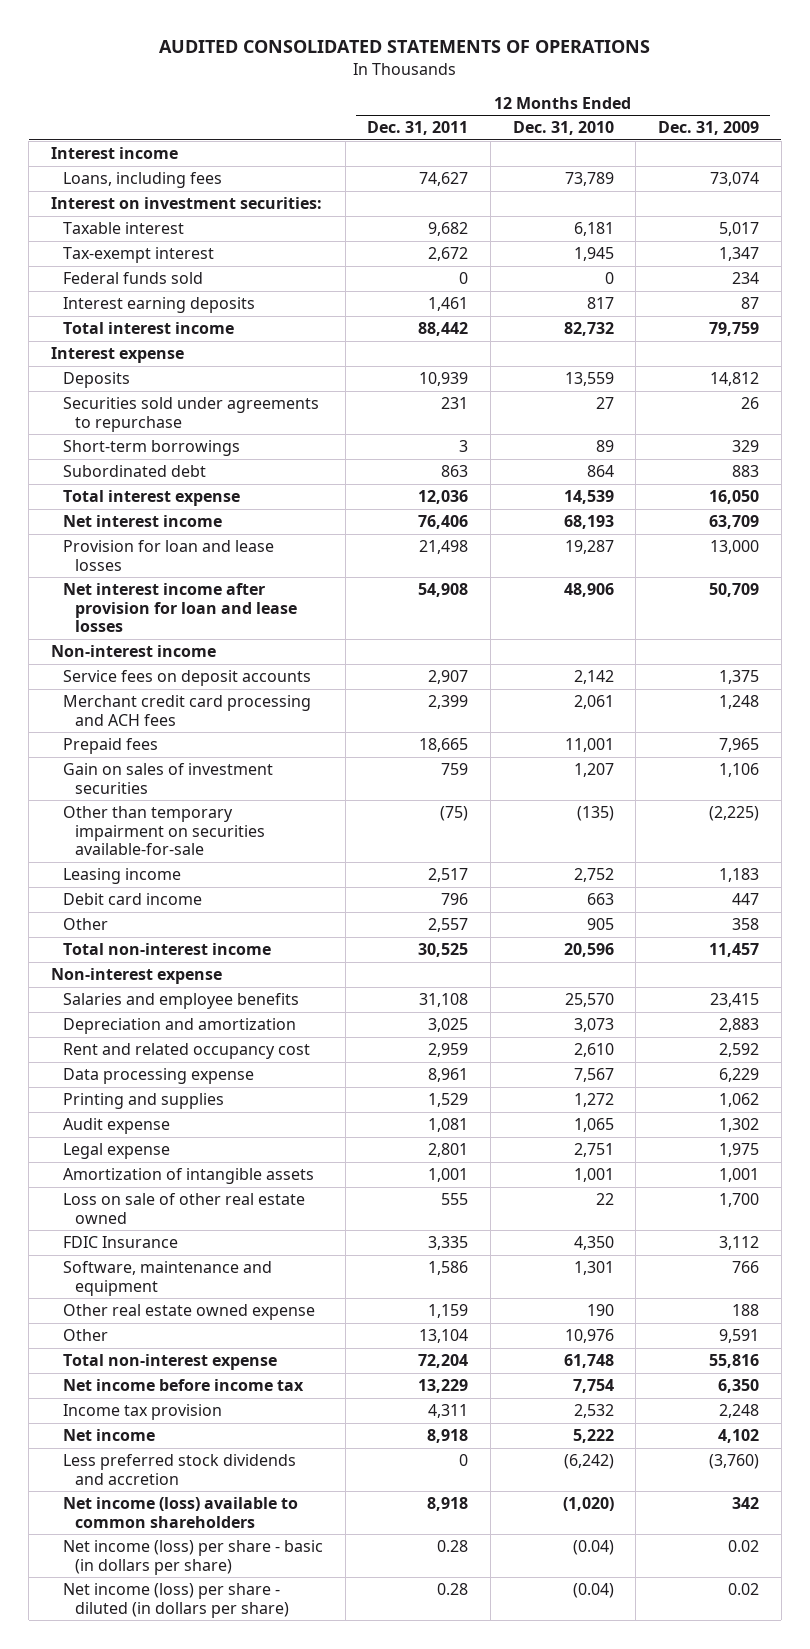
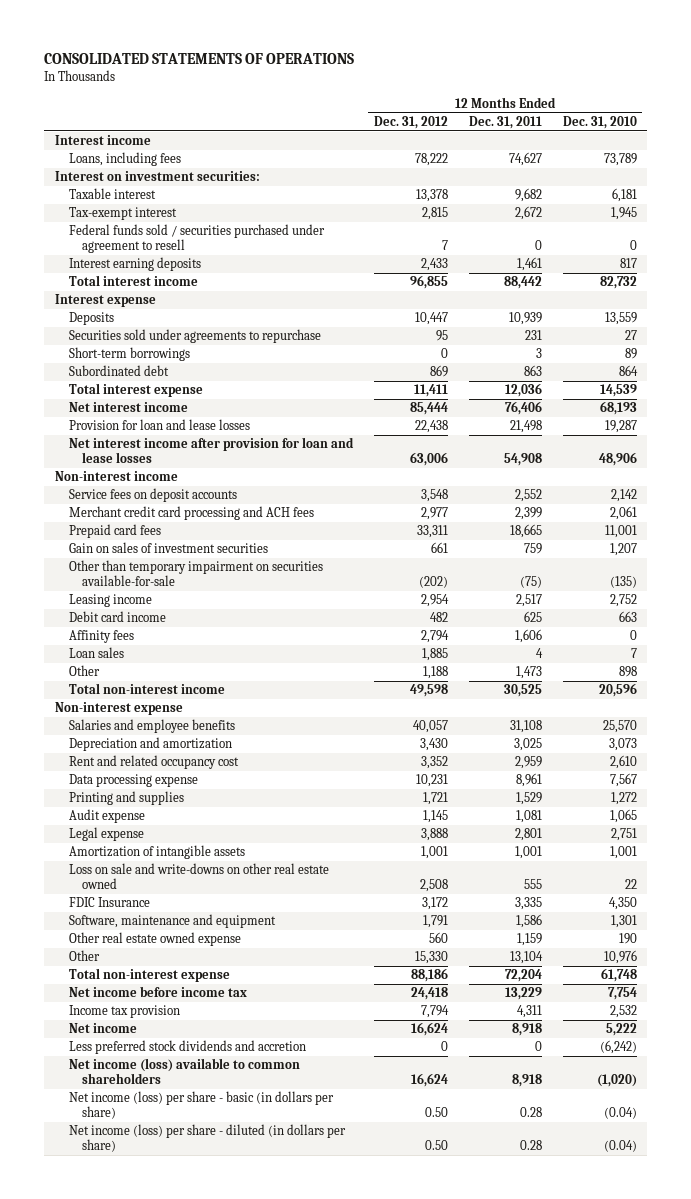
- AUDITED CONSOLIDATED STATEMENTS OF OPERATIONS
+ CONSOLIDATED STATEMENTS OF OPERATIONS
- | 12 Months Ended Dec. 31, 2011 | 12 Months Ended Dec. 31, 2010 | 12 Months Ended Dec. 31, 2009
+ | 12 Months Ended Dec. 31, 2012 | 12 Months Ended Dec. 31, 2011 | 12 Months Ended Dec. 31, 2010
- Federal funds sold | 0 | 0 | 234
+ Federal funds sold / securities purchased under agreement to resell | 7 | 0 | 0
- Service fees on deposit accounts | 2,907 | 2,142 | 1,375
+ Service fees on deposit accounts | 3,548 | 2,552 | 2,142
- Prepaid fees | 18,665 | 11,001 | 7,965
+ Prepaid card fees | 33,311 | 18,665 | 11,001
- Debit card income | 796 | 663 | 447
- Other | 2,557 | 905 | 358
+ Debit card income | 482 | 625 | 663
+ Affinity fees | 2,794 | 1,606 | 0
+ Loan sales | 1,885 | 4 | 7
+ Other | 1,188 | 1,473 | 898
- Loss on sale of other real estate owned | 555 | 22 | 1,700
+ Loss on sale and write-downs on other real estate owned | 2,508 | 555 | 22

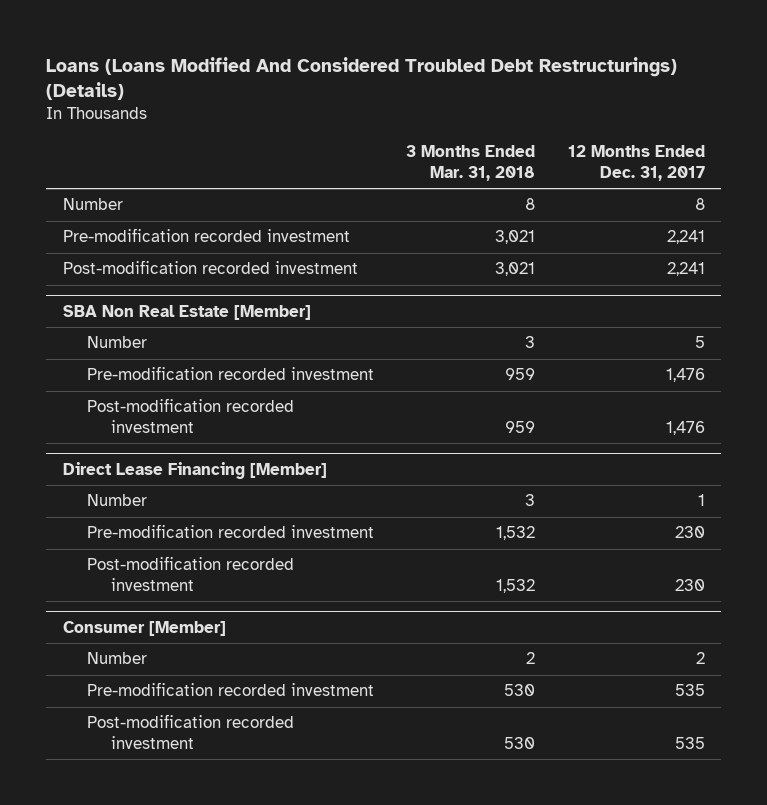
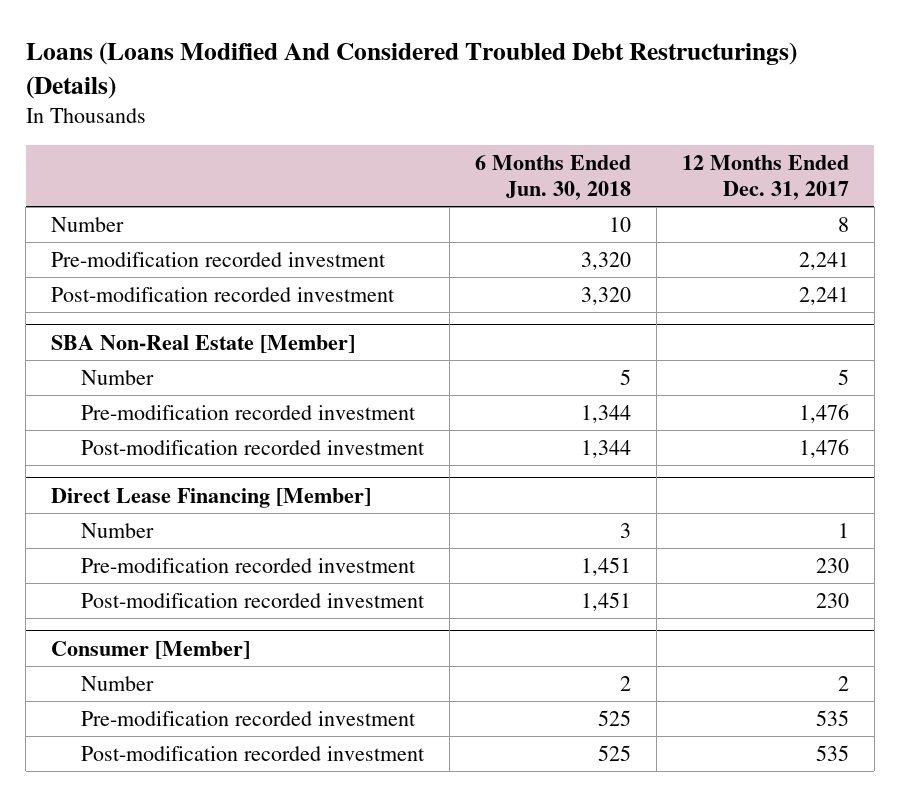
- | 3 Months Ended Mar. 31, 2018 | 12 Months Ended Dec. 31, 2017
+ | 6 Months Ended Jun. 30, 2018 | 12 Months Ended Dec. 31, 2017
- SBA Non Real Estate [Member]
+ SBA Non-Real Estate [Member]

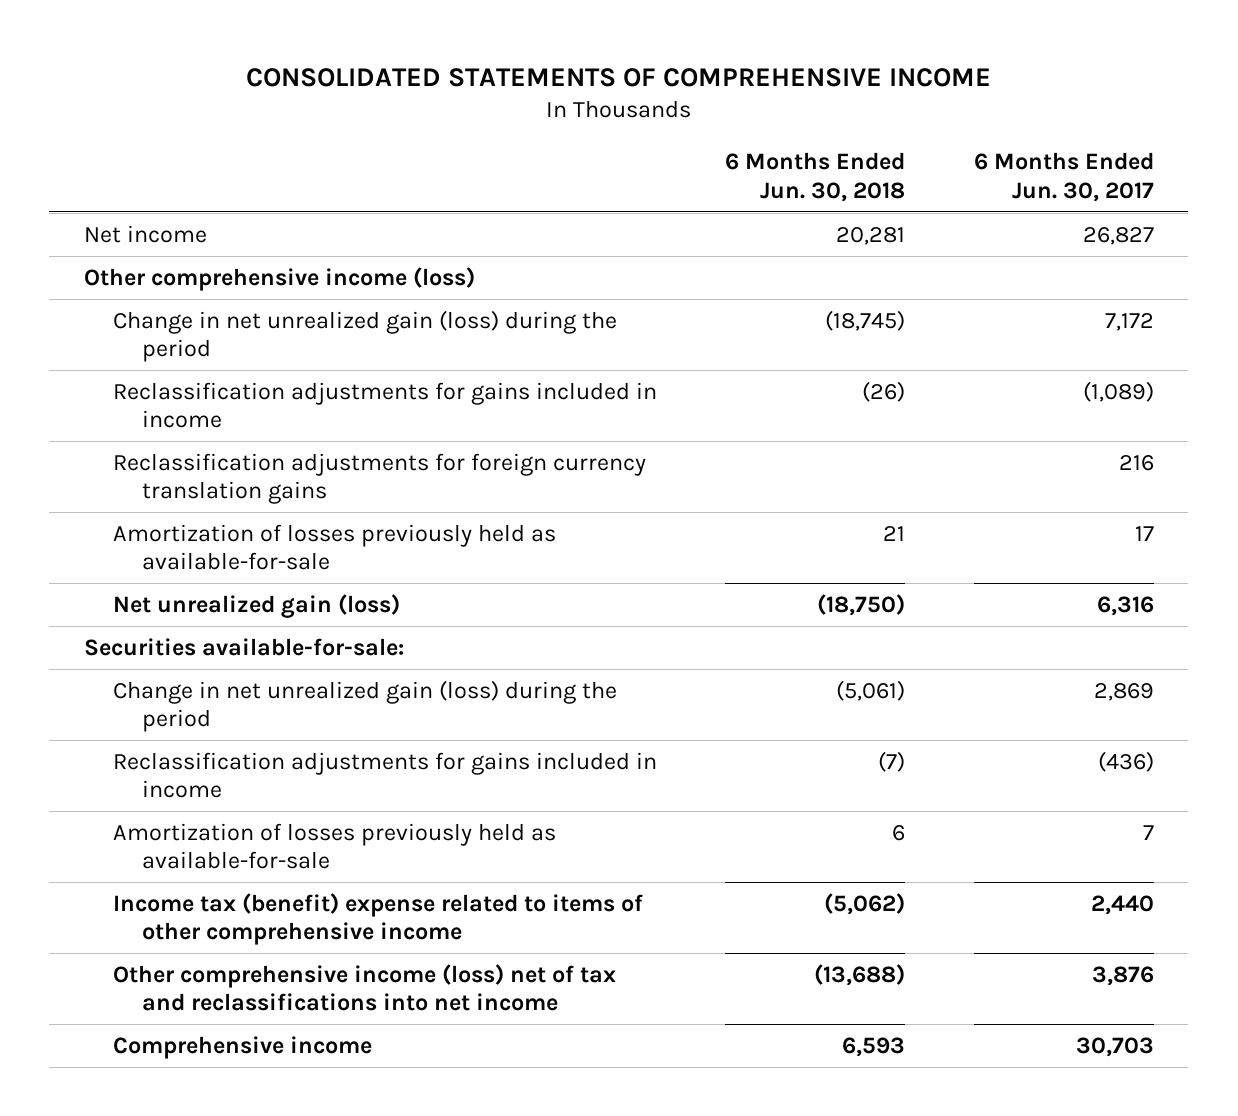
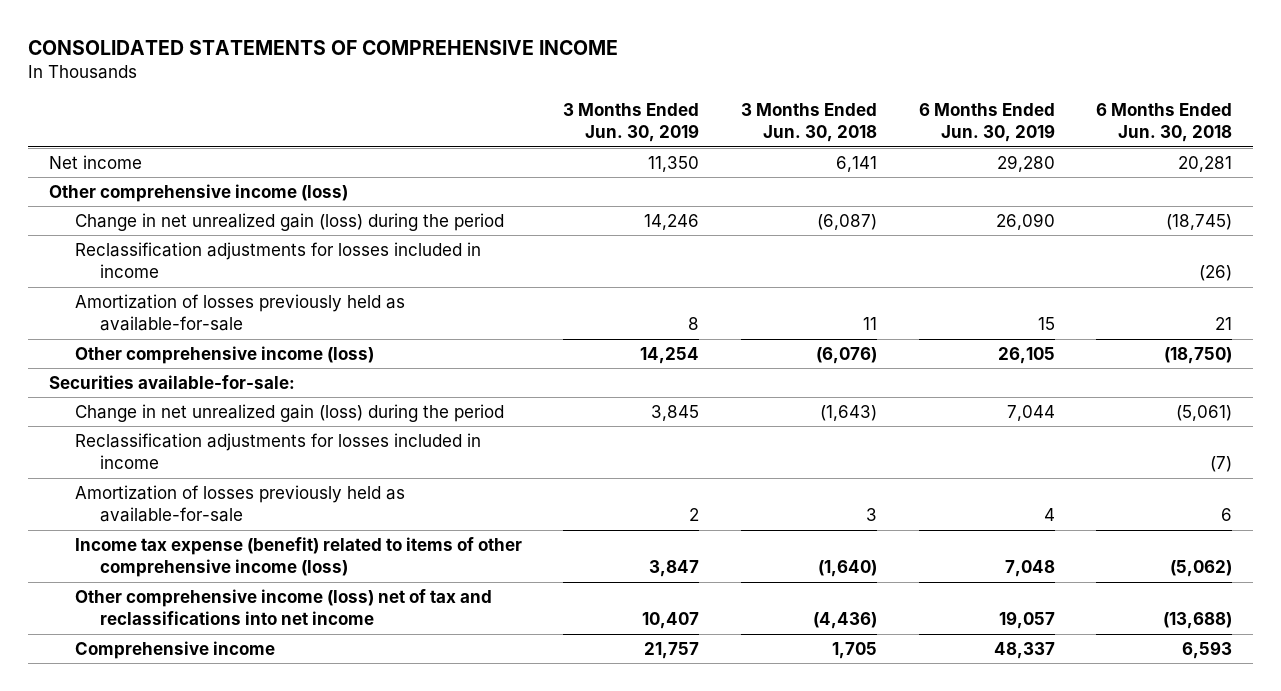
- | 6 Months Ended Jun. 30, 2018 | 6 Months Ended Jun. 30, 2017
+ | 3 Months Ended Jun. 30, 2019 | 3 Months Ended Jun. 30, 2018 | 6 Months Ended Jun. 30, 2019 | 6 Months Ended Jun. 30, 2018
- Reclassification adjustments for gains included in income | (26) | (1,089)
- Reclassification adjustments for foreign currency translation gains | | 216
+ Reclassification adjustments for losses included in income | | | | (26)
- Net unrealized gain (loss) | (18,750) | 6,316
+ Other comprehensive income (loss) | 14,254 | (6,076) | 26,105 | (18,750)
- Reclassification adjustments for gains included in income | (7) | (436)
+ Reclassification adjustments for losses included in income | | | | (7)
- Income tax (benefit) expense related to items of other comprehensive income | (5,062) | 2,440
+ Income tax expense (benefit) related to items of other comprehensive income (loss) | 3,847 | (1,640) | 7,048 | (5,062)

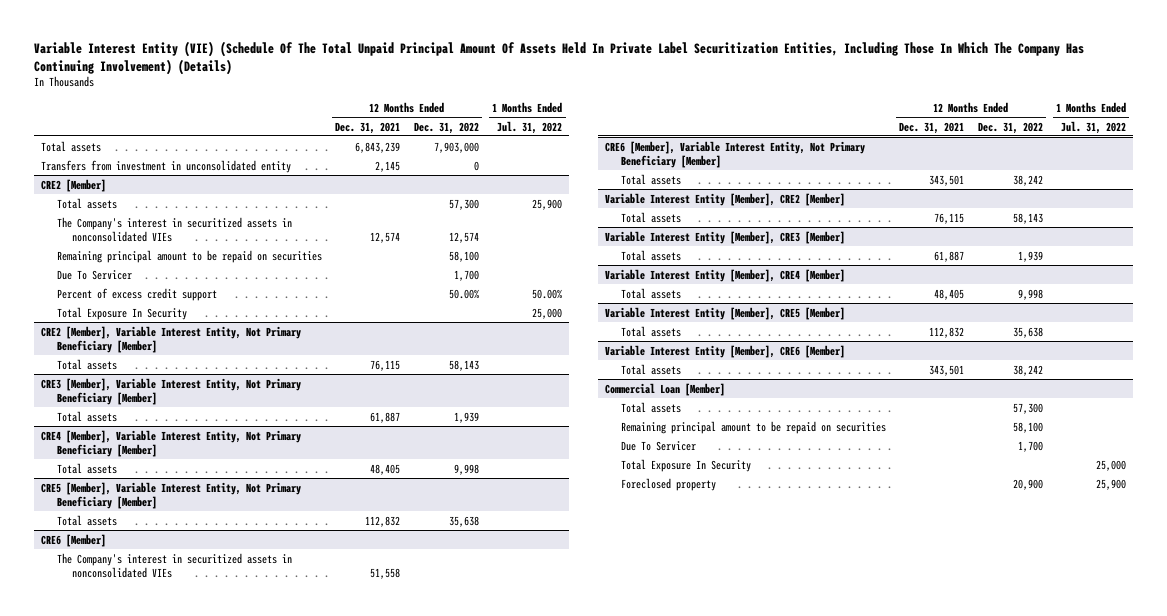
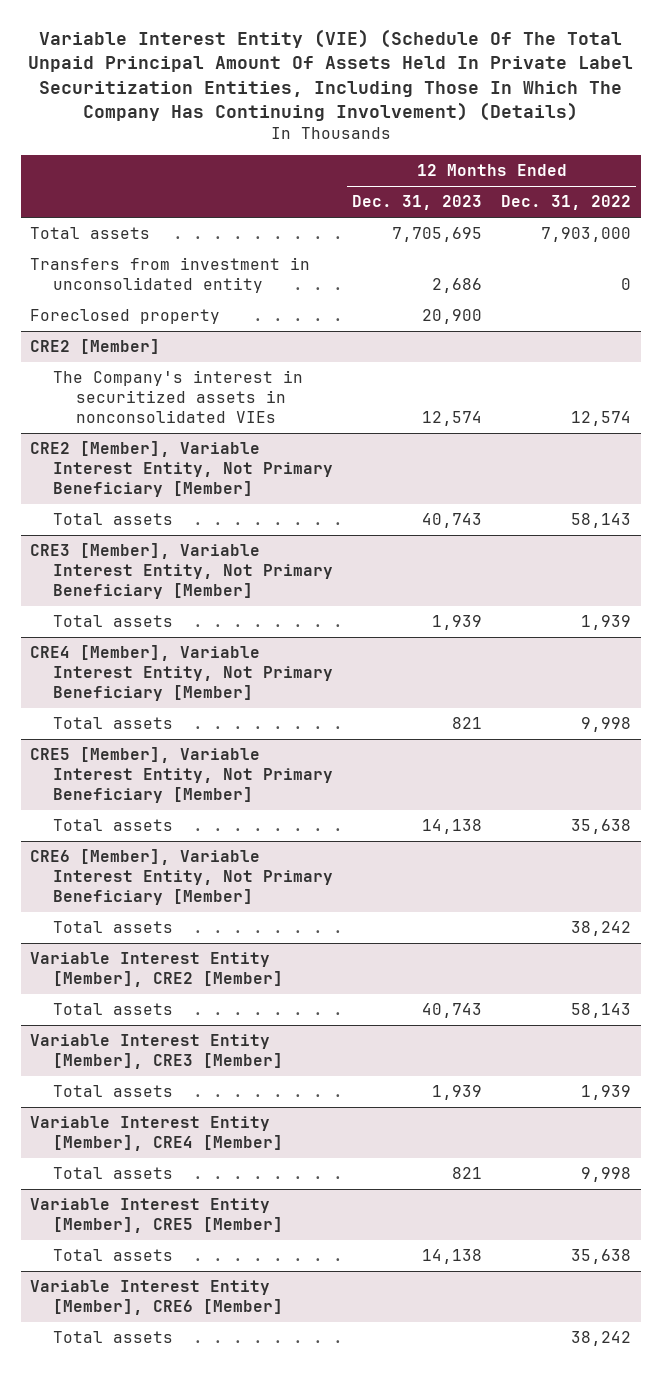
- | 12 Months Ended Dec. 31, 2021 | 12 Months Ended Dec. 31, 2022 | 1 Months Ended Jul. 31, 2022
+ | 12 Months Ended Dec. 31, 2023 | 12 Months Ended Dec. 31, 2022
+ Foreclosed property | 20,900 |
@ CRE2 [Member]
- Total assets | | 57,300 | 25,900
- Remaining principal amount to be repaid on securities | | 58,100 |
- Due To Servicer | | 1,700 |
- Percent of excess credit support | | 50.00% | 50.00%
- Total Exposure In Security | | | 25,000
- CRE6 [Member]
- The Company's interest in securitized assets in nonconsolidated VIEs | 51,558 | |
- Commercial Loan [Member]
- Total assets | | 57,300 |
- Remaining principal amount to be repaid on securities | | 58,100 |
- Due To Servicer | | 1,700 |
- Total Exposure In Security | | | 25,000
- Foreclosed property | | 20,900 | 25,900

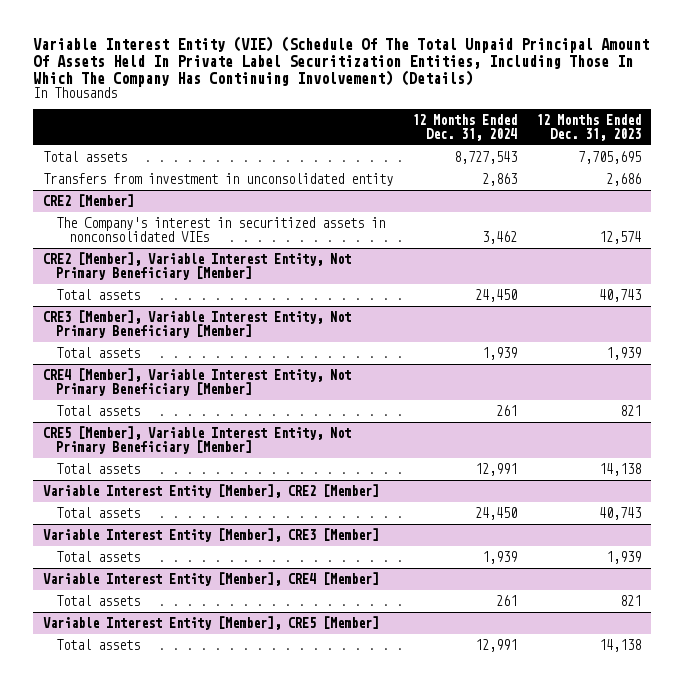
- | 12 Months Ended Dec. 31, 2023 | 12 Months Ended Dec. 31, 2022
+ | 12 Months Ended Dec. 31, 2024 | 12 Months Ended Dec. 31, 2023
- Foreclosed property | 20,900 |
- CRE6 [Member], Variable Interest Entity, Not Primary Beneficiary [Member]
- Total assets | | 38,242
- Variable Interest Entity [Member], CRE6 [Member]
- Total assets | | 38,242

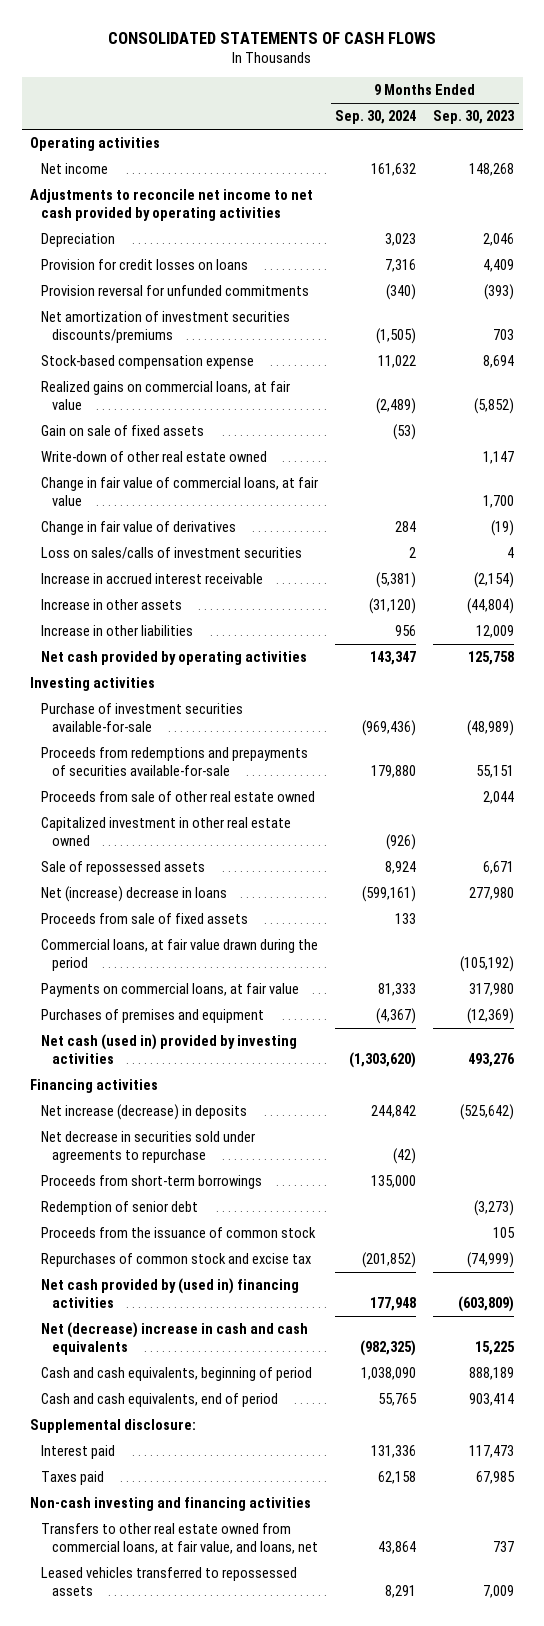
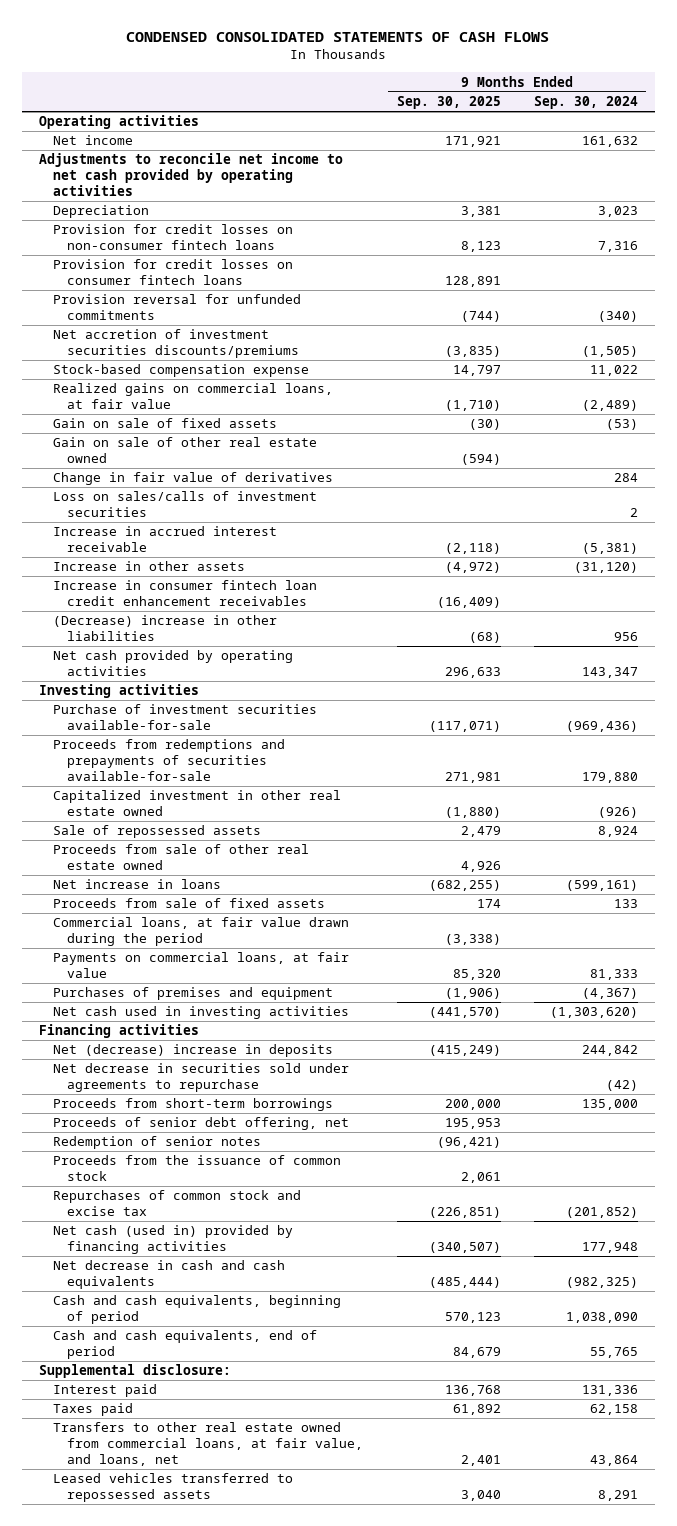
- CONSOLIDATED STATEMENTS OF CASH FLOWS
+ CONDENSED CONSOLIDATED STATEMENTS OF CASH FLOWS
- | 9 Months Ended Sep. 30, 2024 | 9 Months Ended Sep. 30, 2023
+ | 9 Months Ended Sep. 30, 2025 | 9 Months Ended Sep. 30, 2024
- Provision for credit losses on loans | 7,316 | 4,409
+ Provision for credit losses on non-consumer fintech loans | 8,123 | 7,316
+ Provision for credit losses on consumer fintech loans | 128,891 |
- Net amortization of investment securities discounts/premiums | (1,505) | 703
+ Net accretion of investment securities discounts/premiums | (3,835) | (1,505)
- Write-down of other real estate owned | | 1,147
- Change in fair value of commercial loans, at fair value | | 1,700
+ Gain on sale of other real estate owned | (594) |
- Increase in other liabilities | 956 | 12,009
+ Increase in consumer fintech loan credit enhancement receivables | (16,409) |
+ (Decrease) increase in other liabilities | (68) | 956
- Net (increase) decrease in loans | (599,161) | 277,980
moved down: Proceeds from sale of other real estate owned | 4,926 |
+ Net increase in loans | (682,255) | (599,161)
- Net cash (used in) provided by investing activities | (1,303,620) | 493,276
+ Net cash used in investing activities | (441,570) | (1,303,620)
- Net increase (decrease) in deposits | 244,842 | (525,642)
+ Net (decrease) increase in deposits | (415,249) | 244,842
- Redemption of senior debt | | (3,273)
+ Proceeds of senior debt offering, net | 195,953 |
+ Redemption of senior notes | (96,421) |
- Net cash provided by (used in) financing activities | 177,948 | (603,809)
- Net (decrease) increase in cash and cash equivalents | (982,325) | 15,225
+ Net cash (used in) provided by financing activities | (340,507) | 177,948
+ Net decrease in cash and cash equivalents | (485,444) | (982,325)
- Non-cash investing and financing activities

